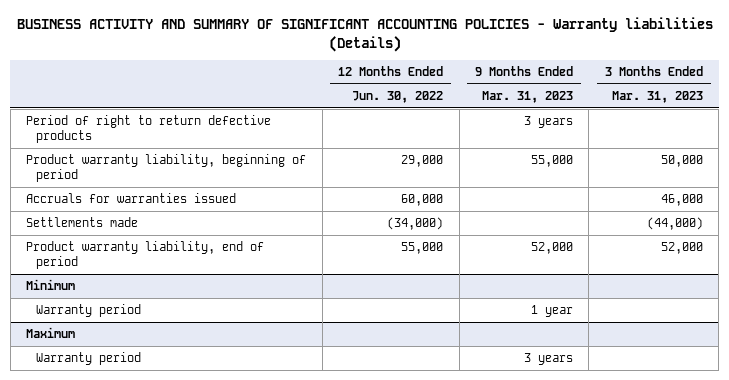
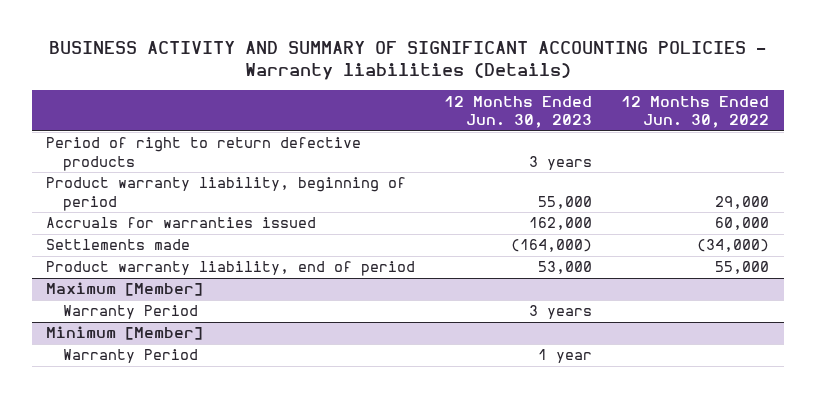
- | 12 Months Ended Jun. 30, 2022 | 9 Months Ended Mar. 31, 2023 | 3 Months Ended Mar. 31, 2023
+ | 12 Months Ended Jun. 30, 2023 | 12 Months Ended Jun. 30, 2022
- Minimum
- Warranty period | | 1 year |
- Maximum
- Warranty period | | 3 years |
+ Maximum [Member]
+ Warranty Period | 3 years |
+ Minimum [Member]
+ Warranty Period | 1 year |

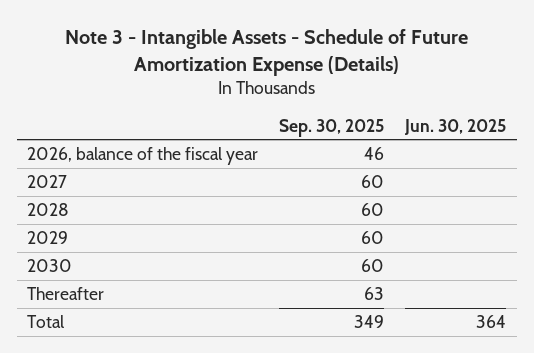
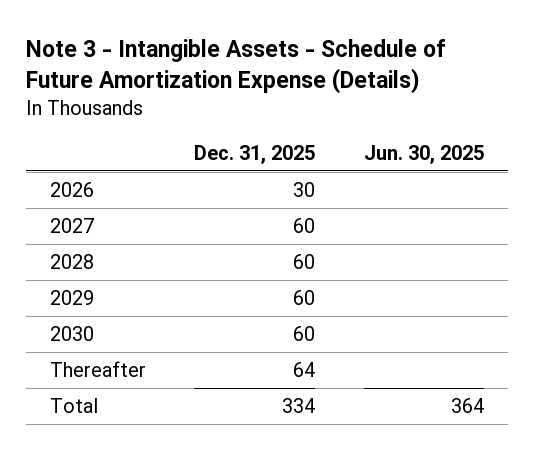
- | Sep. 30, 2025 | Jun. 30, 2025
+ | Dec. 31, 2025 | Jun. 30, 2025
- 2026, balance of the fiscal year | 46 |
+ 2026 | 30 |

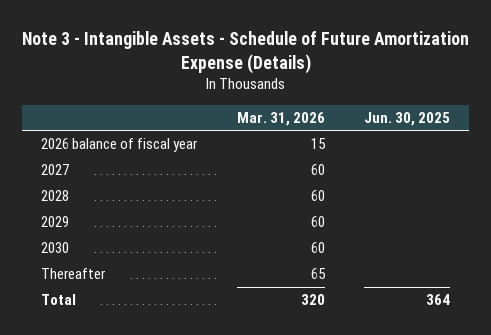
- | Dec. 31, 2025 | Jun. 30, 2025
+ | Mar. 31, 2026 | Jun. 30, 2025
- 2026 | 30 |
+ 2026 balance of fiscal year | 15 |

